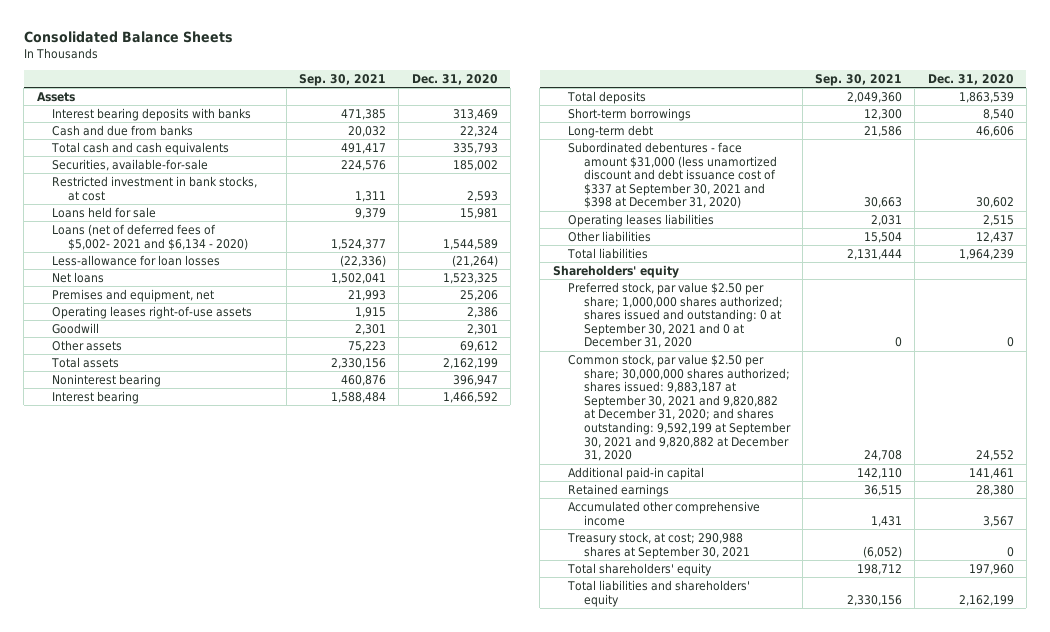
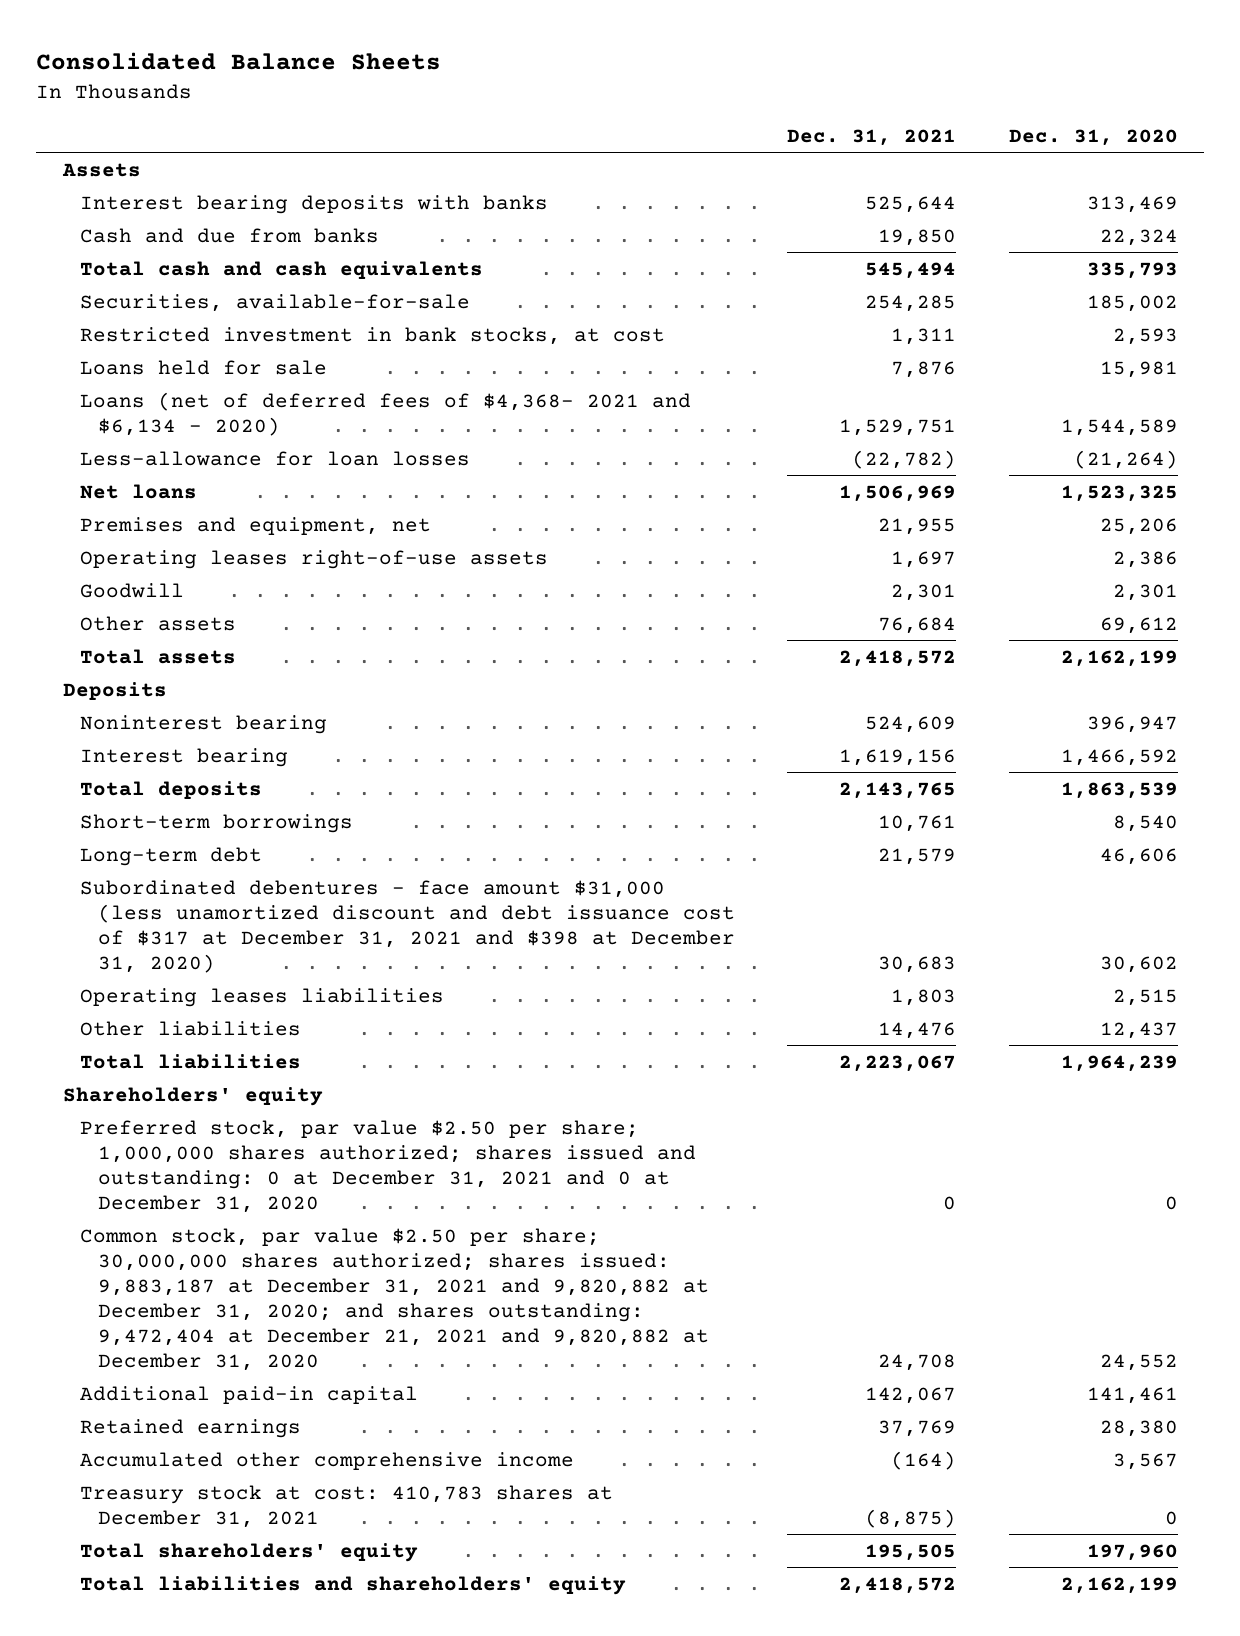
- | Sep. 30, 2021 | Dec. 31, 2020
+ | Dec. 31, 2021 | Dec. 31, 2020
- Loans (net of deferred fees of $5,002- 2021 and $6,134 - 2020) | 1,524,377 | 1,544,589
+ Loans (net of deferred fees of $4,368- 2021 and $6,134 - 2020) | 1,529,751 | 1,544,589
+ Deposits
- Subordinated debentures - face amount $31,000 (less unamortized discount and debt issuance cost of $337 at September 30, 2021 and $398 at December 31, 2020) | 30,663 | 30,602
+ Subordinated debentures - face amount $31,000 (less unamortized discount and debt issuance cost of $317 at December 31, 2021 and $398 at December 31, 2020) | 30,683 | 30,602
- Preferred stock, par value $2.50 per share; 1,000,000 shares authorized; shares issued and outstanding: 0 at September 30, 2021 and 0 at December 31, 2020 | 0 | 0
- Common stock, par value $2.50 per share; 30,000,000 shares authorized; shares issued: 9,883,187 at September 30, 2021 and 9,820,882 at December 31, 2020; and shares outstanding: 9,592,199 at September 30, 2021 and 9,820,882 at December 31, 2020 | 24,708 | 24,552
+ Preferred stock, par value $2.50 per share; 1,000,000 shares authorized; shares issued and outstanding: 0 at December 31, 2021 and 0 at December 31, 2020 | 0 | 0
+ Common stock, par value $2.50 per share; 30,000,000 shares authorized; shares issued: 9,883,187 at December 31, 2021 and 9,820,882 at December 31, 2020; and shares outstanding: 9,472,404 at December 21, 2021 and 9,820,882 at December 31, 2020 | 24,708 | 24,552
- Treasury stock, at cost; 290,988 shares at September 30, 2021 | (6,052) | 0
+ Treasury stock at cost: 410,783 shares at December 31, 2021 | (8,875) | 0

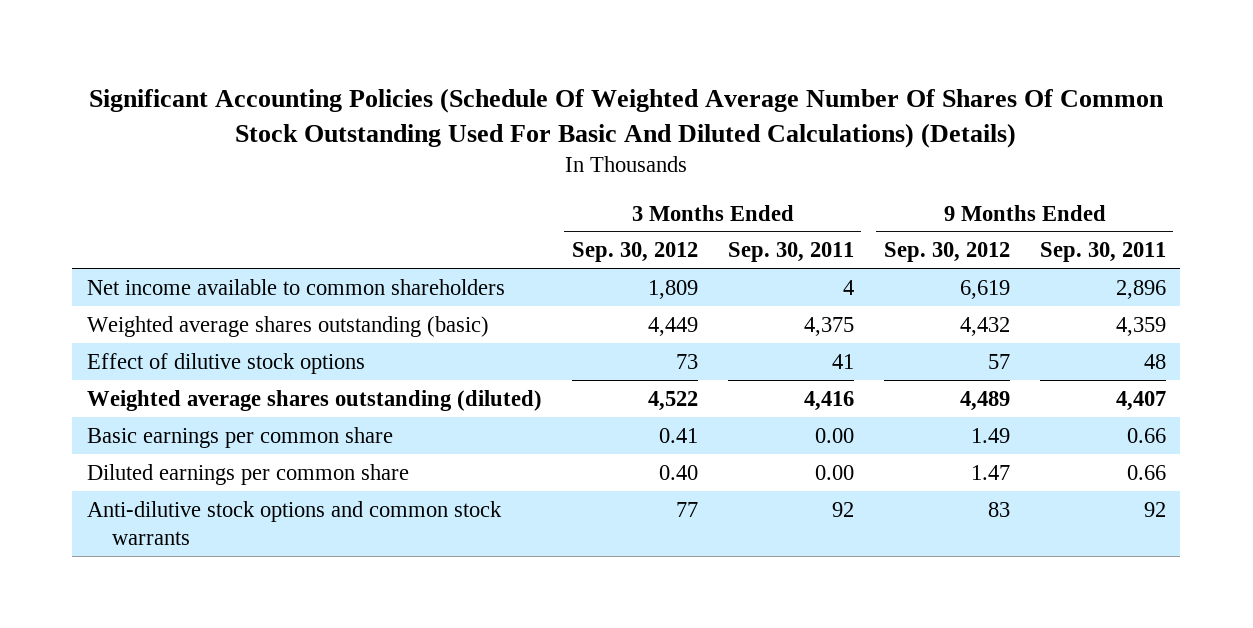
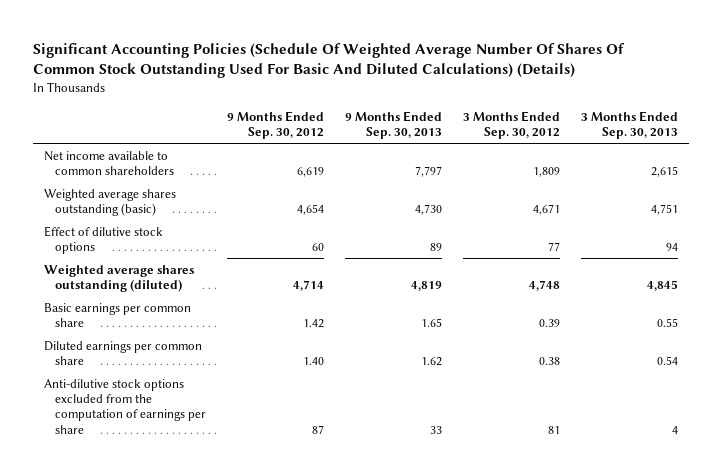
- | 3 Months Ended Sep. 30, 2012 | 3 Months Ended Sep. 30, 2011 | 9 Months Ended Sep. 30, 2012 | 9 Months Ended Sep. 30, 2011
+ | 9 Months Ended Sep. 30, 2012 | 9 Months Ended Sep. 30, 2013 | 3 Months Ended Sep. 30, 2012 | 3 Months Ended Sep. 30, 2013
- Weighted average shares outstanding (basic) | 4,449 | 4,375 | 4,432 | 4,359
- Effect of dilutive stock options | 73 | 41 | 57 | 48
- Weighted average shares outstanding (diluted) | 4,522 | 4,416 | 4,489 | 4,407
- Basic earnings per common share | 0.41 | 0.00 | 1.49 | 0.66
- Diluted earnings per common share | 0.40 | 0.00 | 1.47 | 0.66
- Anti-dilutive stock options and common stock warrants | 77 | 92 | 83 | 92
+ Weighted average shares outstanding (basic) | 4,654 | 4,730 | 4,671 | 4,751
+ Effect of dilutive stock options | 60 | 89 | 77 | 94
+ Weighted average shares outstanding (diluted) | 4,714 | 4,819 | 4,748 | 4,845
+ Basic earnings per common share | 1.42 | 1.65 | 0.39 | 0.55
+ Diluted earnings per common share | 1.40 | 1.62 | 0.38 | 0.54
+ Anti-dilutive stock options excluded from the computation of earnings per share | 87 | 33 | 81 | 4

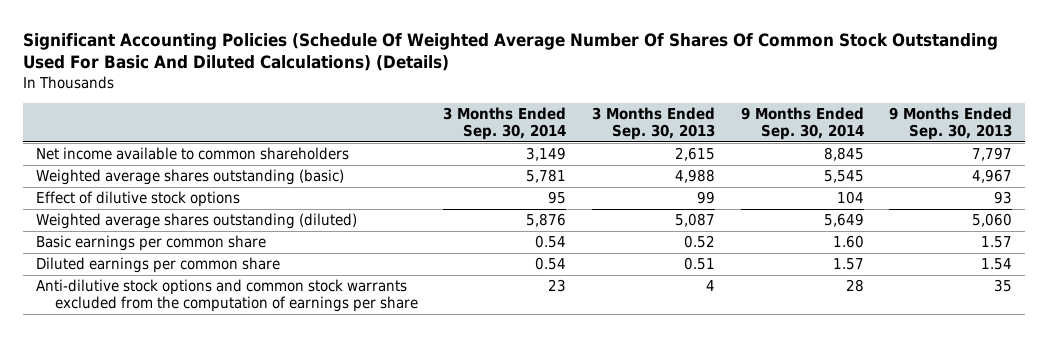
- | 9 Months Ended Sep. 30, 2012 | 9 Months Ended Sep. 30, 2013 | 3 Months Ended Sep. 30, 2012 | 3 Months Ended Sep. 30, 2013
+ | 3 Months Ended Sep. 30, 2014 | 3 Months Ended Sep. 30, 2013 | 9 Months Ended Sep. 30, 2014 | 9 Months Ended Sep. 30, 2013
- Weighted average shares outstanding (basic) | 4,654 | 4,730 | 4,671 | 4,751
- Effect of dilutive stock options | 60 | 89 | 77 | 94
- Weighted average shares outstanding (diluted) | 4,714 | 4,819 | 4,748 | 4,845
- Basic earnings per common share | 1.42 | 1.65 | 0.39 | 0.55
- Diluted earnings per common share | 1.40 | 1.62 | 0.38 | 0.54
- Anti-dilutive stock options excluded from the computation of earnings per share | 87 | 33 | 81 | 4
+ Weighted average shares outstanding (basic) | 5,781 | 4,988 | 5,545 | 4,967
+ Effect of dilutive stock options | 95 | 99 | 104 | 93
+ Weighted average shares outstanding (diluted) | 5,876 | 5,087 | 5,649 | 5,060
+ Basic earnings per common share | 0.54 | 0.52 | 1.60 | 1.57
+ Diluted earnings per common share | 0.54 | 0.51 | 1.57 | 1.54
+ Anti-dilutive stock options and common stock warrants excluded from the computation of earnings per share | 23 | 4 | 28 | 35

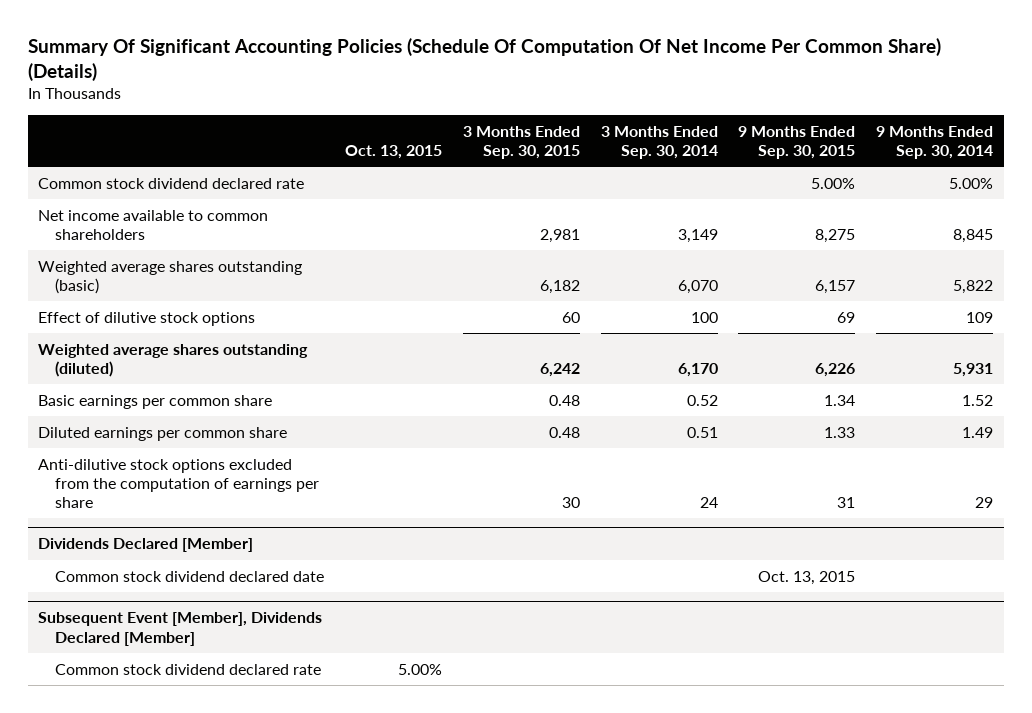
- Significant Accounting Policies (Schedule Of Weighted Average Number Of Shares Of Common Stock Outstanding Used For Basic And Diluted Calculations) (Details)
+ Summary Of Significant Accounting Policies (Schedule Of Computation Of Net Income Per Common Share) (Details)
- | 3 Months Ended Sep. 30, 2014 | 3 Months Ended Sep. 30, 2013 | 9 Months Ended Sep. 30, 2014 | 9 Months Ended Sep. 30, 2013
+ | Oct. 13, 2015 | 3 Months Ended Sep. 30, 2015 | 3 Months Ended Sep. 30, 2014 | 9 Months Ended Sep. 30, 2015 | 9 Months Ended Sep. 30, 2014
+ Common stock dividend declared rate | | | | 5.00% | 5.00%
- Weighted average shares outstanding (basic) | 5,781 | 4,988 | 5,545 | 4,967
- Effect of dilutive stock options | 95 | 99 | 104 | 93
- Weighted average shares outstanding (diluted) | 5,876 | 5,087 | 5,649 | 5,060
- Basic earnings per common share | 0.54 | 0.52 | 1.60 | 1.57
- Diluted earnings per common share | 0.54 | 0.51 | 1.57 | 1.54
- Anti-dilutive stock options and common stock warrants excluded from the computation of earnings per share | 23 | 4 | 28 | 35
+ Weighted average shares outstanding (basic) | | 6,182 | 6,070 | 6,157 | 5,822
+ Effect of dilutive stock options | | 60 | 100 | 69 | 109
+ Weighted average shares outstanding (diluted) | | 6,242 | 6,170 | 6,226 | 5,931
+ Basic earnings per common share | | 0.48 | 0.52 | 1.34 | 1.52
+ Diluted earnings per common share | | 0.48 | 0.51 | 1.33 | 1.49
+ Anti-dilutive stock options excluded from the computation of earnings per share | | 30 | 24 | 31 | 29
+ Dividends Declared [Member]
+ Common stock dividend declared date | | | | Oct. 13, 2015 |
+ Subsequent Event [Member], Dividends Declared [Member]
+ Common stock dividend declared rate | 5.00% | | | |

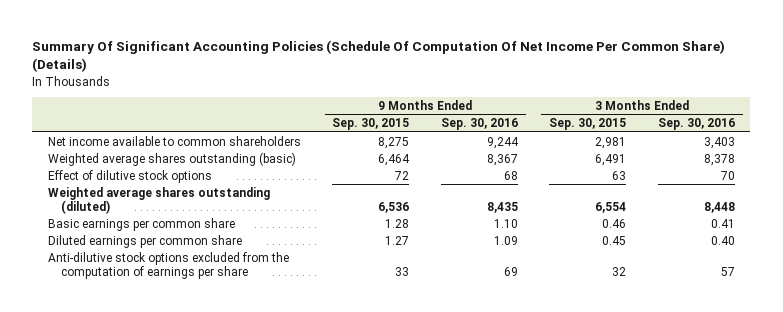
- | Oct. 13, 2015 | 3 Months Ended Sep. 30, 2015 | 3 Months Ended Sep. 30, 2014 | 9 Months Ended Sep. 30, 2015 | 9 Months Ended Sep. 30, 2014
+ | 9 Months Ended Sep. 30, 2015 | 9 Months Ended Sep. 30, 2016 | 3 Months Ended Sep. 30, 2015 | 3 Months Ended Sep. 30, 2016
- Common stock dividend declared rate | | | | 5.00% | 5.00%
- Weighted average shares outstanding (basic) | | 6,182 | 6,070 | 6,157 | 5,822
- Effect of dilutive stock options | | 60 | 100 | 69 | 109
- Weighted average shares outstanding (diluted) | | 6,242 | 6,170 | 6,226 | 5,931
- Basic earnings per common share | | 0.48 | 0.52 | 1.34 | 1.52
- Diluted earnings per common share | | 0.48 | 0.51 | 1.33 | 1.49
- Anti-dilutive stock options excluded from the computation of earnings per share | | 30 | 24 | 31 | 29
- Dividends Declared [Member]
- Common stock dividend declared date | | | | Oct. 13, 2015 |
- Subsequent Event [Member], Dividends Declared [Member]
- Common stock dividend declared rate | 5.00% | | | |
+ Weighted average shares outstanding (basic) | 6,464 | 8,367 | 6,491 | 8,378
+ Effect of dilutive stock options | 72 | 68 | 63 | 70
+ Weighted average shares outstanding (diluted) | 6,536 | 8,435 | 6,554 | 8,448
+ Basic earnings per common share | 1.28 | 1.10 | 0.46 | 0.41
+ Diluted earnings per common share | 1.27 | 1.09 | 0.45 | 0.40
+ Anti-dilutive stock options excluded from the computation of earnings per share | 33 | 69 | 32 | 57

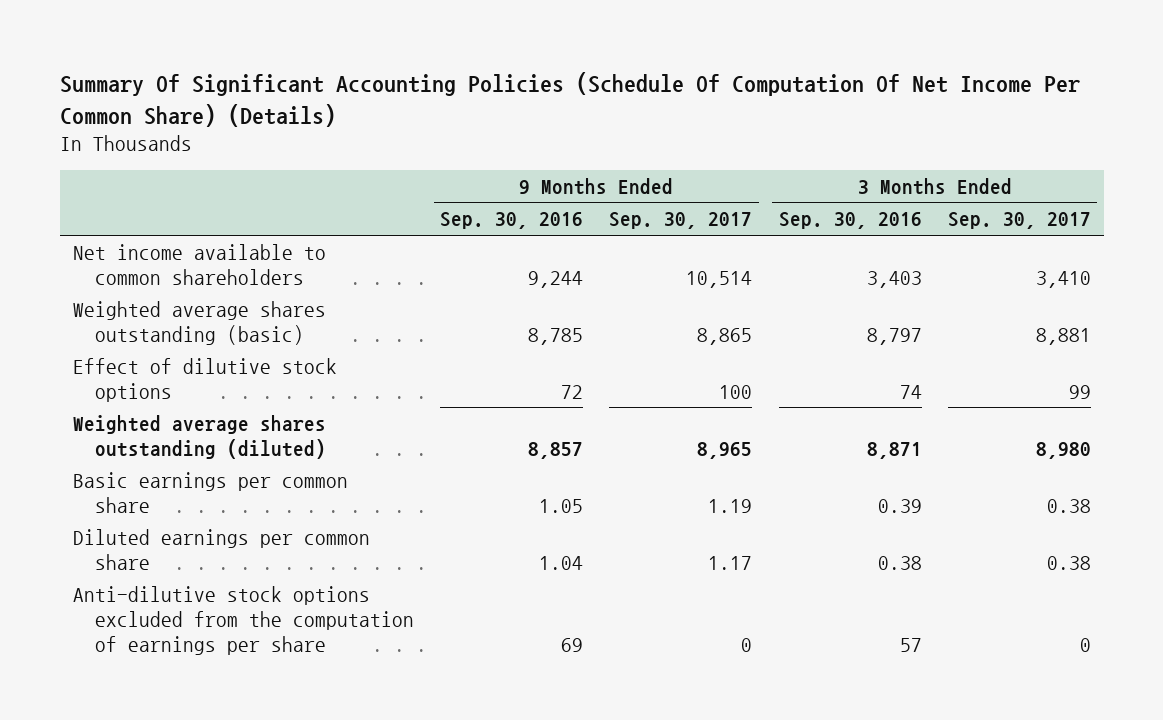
- | 9 Months Ended Sep. 30, 2015 | 9 Months Ended Sep. 30, 2016 | 3 Months Ended Sep. 30, 2015 | 3 Months Ended Sep. 30, 2016
+ | 9 Months Ended Sep. 30, 2016 | 9 Months Ended Sep. 30, 2017 | 3 Months Ended Sep. 30, 2016 | 3 Months Ended Sep. 30, 2017
- Weighted average shares outstanding (basic) | 6,464 | 8,367 | 6,491 | 8,378
- Effect of dilutive stock options | 72 | 68 | 63 | 70
- Weighted average shares outstanding (diluted) | 6,536 | 8,435 | 6,554 | 8,448
- Basic earnings per common share | 1.28 | 1.10 | 0.46 | 0.41
- Diluted earnings per common share | 1.27 | 1.09 | 0.45 | 0.40
+ Weighted average shares outstanding (basic) | 8,785 | 8,865 | 8,797 | 8,881
+ Effect of dilutive stock options | 72 | 100 | 74 | 99
+ Weighted average shares outstanding (diluted) | 8,857 | 8,965 | 8,871 | 8,980
+ Basic earnings per common share | 1.05 | 1.19 | 0.39 | 0.38
+ Diluted earnings per common share | 1.04 | 1.17 | 0.38 | 0.38

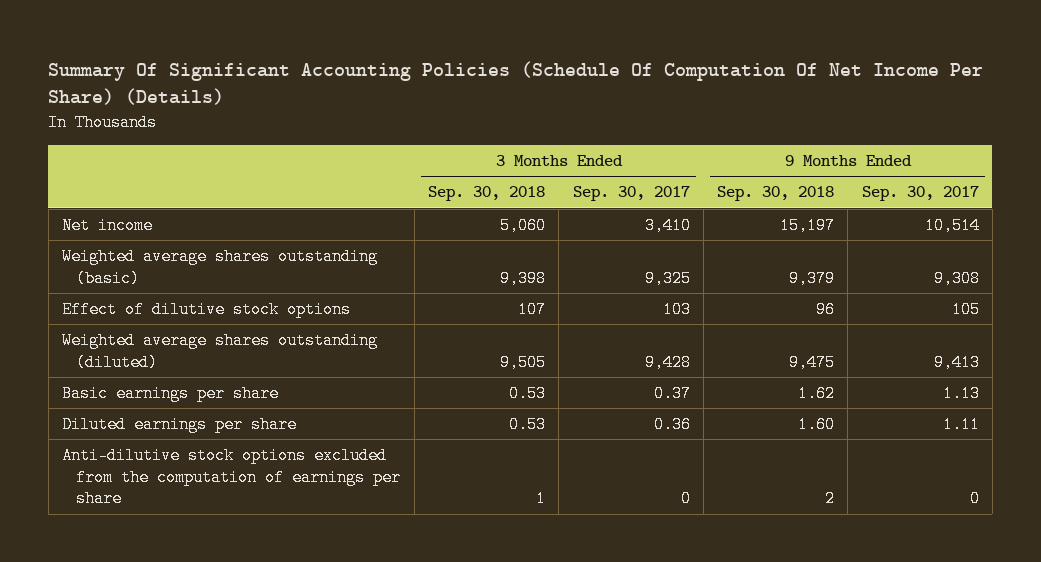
- Summary Of Significant Accounting Policies (Schedule Of Computation Of Net Income Per Common Share) (Details)
+ Summary Of Significant Accounting Policies (Schedule Of Computation Of Net Income Per Share) (Details)
- | 9 Months Ended Sep. 30, 2016 | 9 Months Ended Sep. 30, 2017 | 3 Months Ended Sep. 30, 2016 | 3 Months Ended Sep. 30, 2017
+ | 3 Months Ended Sep. 30, 2018 | 3 Months Ended Sep. 30, 2017 | 9 Months Ended Sep. 30, 2018 | 9 Months Ended Sep. 30, 2017
- Net income available to common shareholders | 9,244 | 10,514 | 3,403 | 3,410
- Weighted average shares outstanding (basic) | 8,785 | 8,865 | 8,797 | 8,881
- Effect of dilutive stock options | 72 | 100 | 74 | 99
- Weighted average shares outstanding (diluted) | 8,857 | 8,965 | 8,871 | 8,980
- Basic earnings per common share | 1.05 | 1.19 | 0.39 | 0.38
- Diluted earnings per common share | 1.04 | 1.17 | 0.38 | 0.38
+ Net income | 5,060 | 3,410 | 15,197 | 10,514
+ Weighted average shares outstanding (basic) | 9,398 | 9,325 | 9,379 | 9,308
+ Effect of dilutive stock options | 107 | 103 | 96 | 105
+ Weighted average shares outstanding (diluted) | 9,505 | 9,428 | 9,475 | 9,413
+ Basic earnings per share | 0.53 | 0.37 | 1.62 | 1.13
+ Diluted earnings per share | 0.53 | 0.36 | 1.60 | 1.11

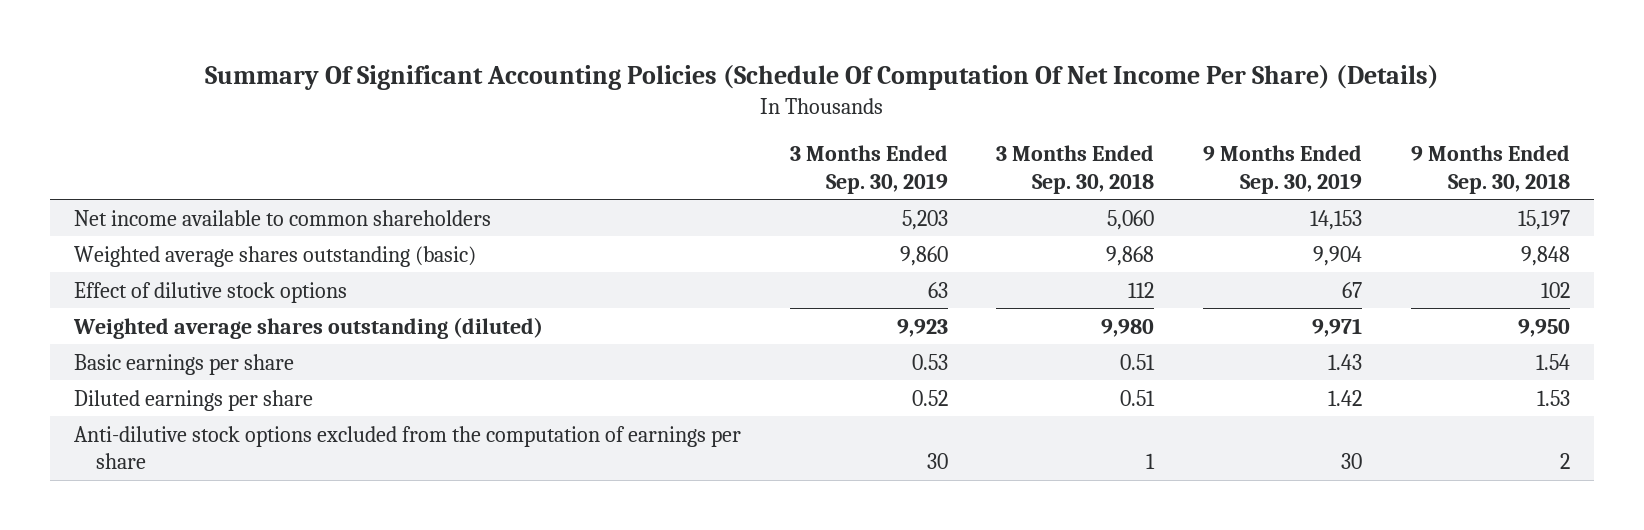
- | 3 Months Ended Sep. 30, 2018 | 3 Months Ended Sep. 30, 2017 | 9 Months Ended Sep. 30, 2018 | 9 Months Ended Sep. 30, 2017
+ | 3 Months Ended Sep. 30, 2019 | 3 Months Ended Sep. 30, 2018 | 9 Months Ended Sep. 30, 2019 | 9 Months Ended Sep. 30, 2018
- Net income | 5,060 | 3,410 | 15,197 | 10,514
- Weighted average shares outstanding (basic) | 9,398 | 9,325 | 9,379 | 9,308
- Effect of dilutive stock options | 107 | 103 | 96 | 105
- Weighted average shares outstanding (diluted) | 9,505 | 9,428 | 9,475 | 9,413
- Basic earnings per share | 0.53 | 0.37 | 1.62 | 1.13
- Diluted earnings per share | 0.53 | 0.36 | 1.60 | 1.11
+ Net income available to common shareholders | 5,203 | 5,060 | 14,153 | 15,197
+ Weighted average shares outstanding (basic) | 9,860 | 9,868 | 9,904 | 9,848
+ Effect of dilutive stock options | 63 | 112 | 67 | 102
+ Weighted average shares outstanding (diluted) | 9,923 | 9,980 | 9,971 | 9,950
+ Basic earnings per share | 0.53 | 0.51 | 1.43 | 1.54
+ Diluted earnings per share | 0.52 | 0.51 | 1.42 | 1.53

